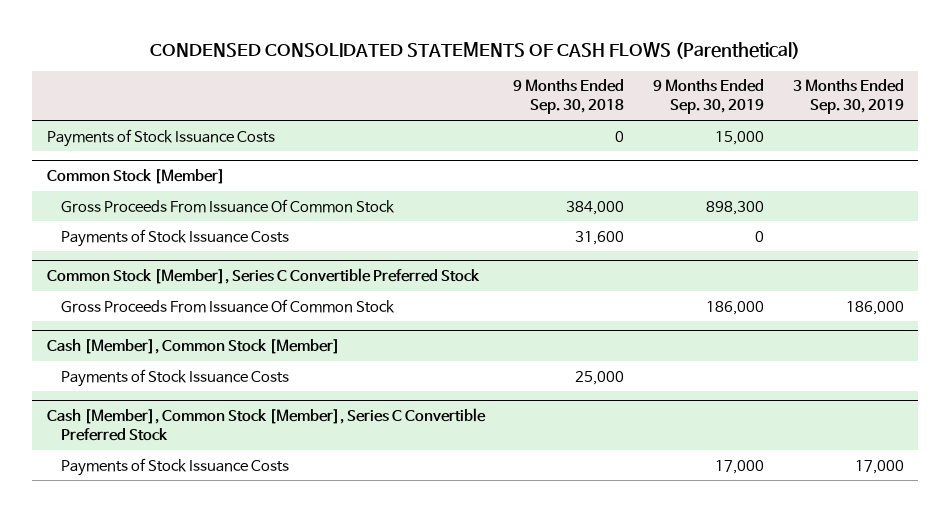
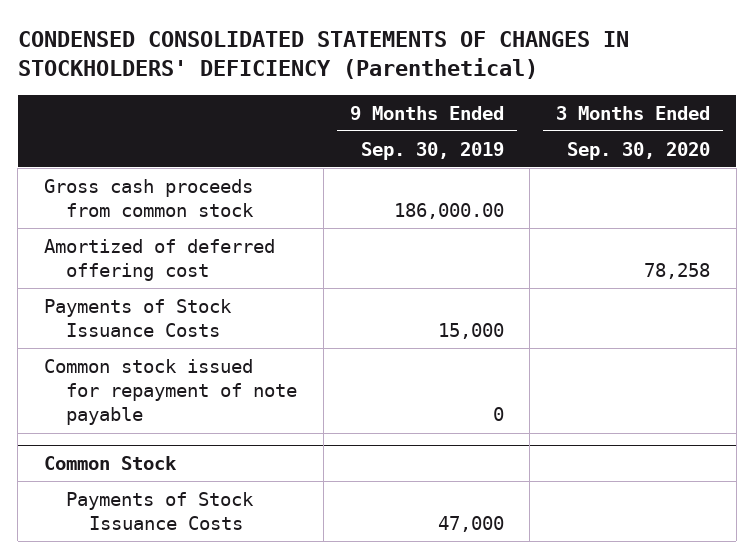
- CONDENSED CONSOLIDATED STATEMENTS OF CASH FLOWS (Parenthetical)
+ CONDENSED CONSOLIDATED STATEMENTS OF CHANGES IN STOCKHOLDERS' DEFICIENCY (Parenthetical)
- | 9 Months Ended Sep. 30, 2018 | 9 Months Ended Sep. 30, 2019 | 3 Months Ended Sep. 30, 2019
+ | 9 Months Ended Sep. 30, 2019 | 3 Months Ended Sep. 30, 2020
+ Gross cash proceeds from common stock | 186,000.00 |
+ Amortized of deferred offering cost | | 78,258
- Common Stock [Member]
- Gross Proceeds From Issuance Of Common Stock | 384,000 | 898,300 |
- Payments of Stock Issuance Costs | 31,600 | 0 |
- Common Stock [Member], Series C Convertible Preferred Stock
- Gross Proceeds From Issuance Of Common Stock | | 186,000 | 186,000
- Cash [Member], Common Stock [Member]
- Payments of Stock Issuance Costs | 25,000 | |
- Cash [Member], Common Stock [Member], Series C Convertible Preferred Stock
- Payments of Stock Issuance Costs | | 17,000 | 17,000
+ Common stock issued for repayment of note payable | 0 |
+ Common Stock
+ Payments of Stock Issuance Costs | 47,000 |

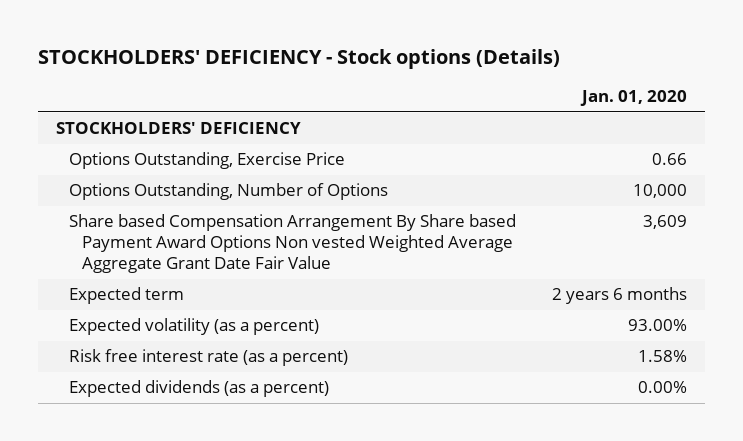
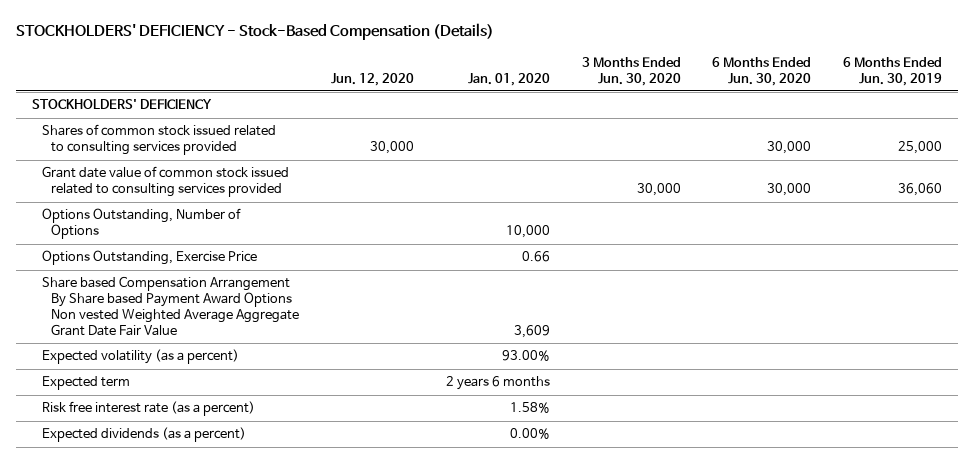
- STOCKHOLDERS' DEFICIENCY - Stock options (Details)
+ STOCKHOLDERS' DEFICIENCY - Stock-Based Compensation (Details)
- | Jan. 01, 2020
+ | Jun. 12, 2020 | Jan. 01, 2020 | 3 Months Ended Jun. 30, 2020 | 6 Months Ended Jun. 30, 2020 | 6 Months Ended Jun. 30, 2019
+ Shares of common stock issued related to consulting services provided | 30,000 | | | 30,000 | 25,000
+ Grant date value of common stock issued related to consulting services provided | | | 30,000 | 30,000 | 36,060
moved down: Options Outstanding, Exercise Price | | 0.66 | | |
moved down: Expected term | | 2 years 6 months | | |

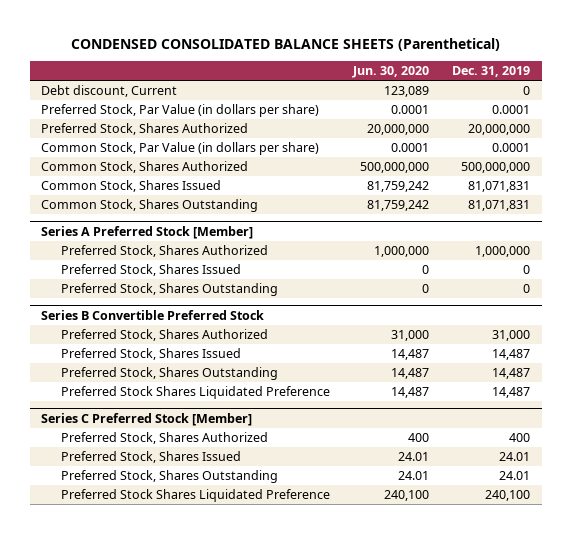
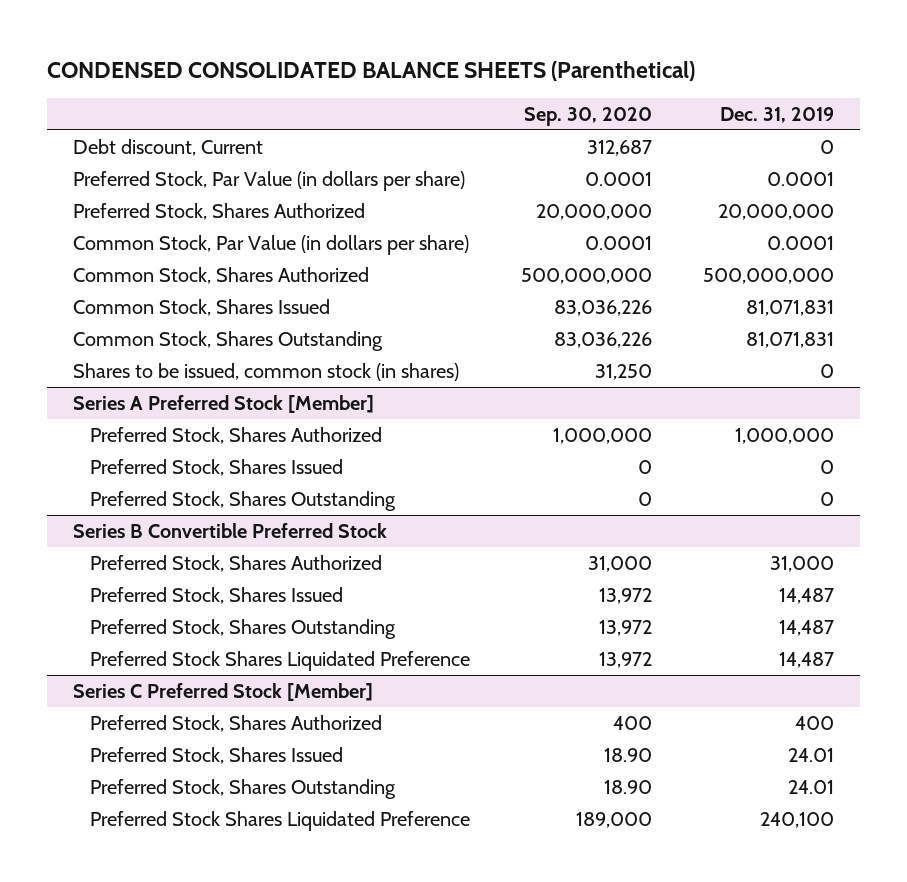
- | Jun. 30, 2020 | Dec. 31, 2019
+ | Sep. 30, 2020 | Dec. 31, 2019
+ Shares to be issued, common stock (in shares) | 31,250 | 0

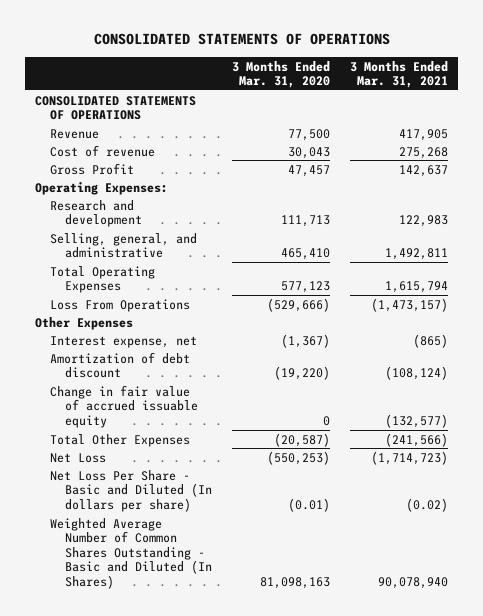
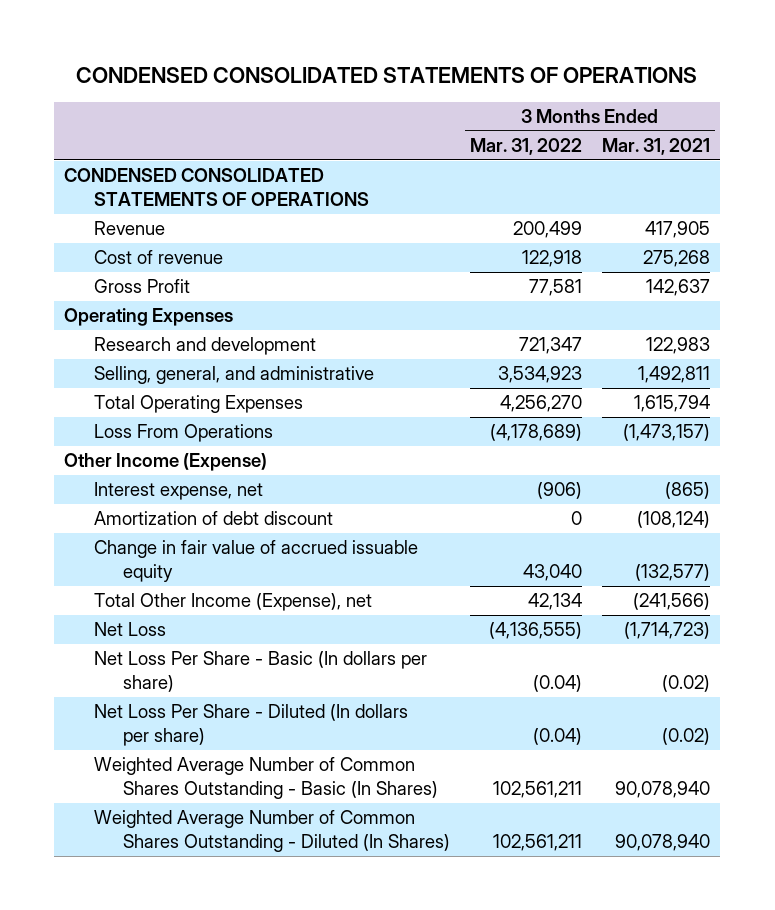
- CONSOLIDATED STATEMENTS OF OPERATIONS
+ CONDENSED CONSOLIDATED STATEMENTS OF OPERATIONS
- | 3 Months Ended Mar. 31, 2020 | 3 Months Ended Mar. 31, 2021
+ | 3 Months Ended Mar. 31, 2022 | 3 Months Ended Mar. 31, 2021
- CONSOLIDATED STATEMENTS OF OPERATIONS
+ CONDENSED CONSOLIDATED STATEMENTS OF OPERATIONS
- Operating Expenses:
+ Operating Expenses
- Other Expenses
+ Other Income (Expense)
- Total Other Expenses | (20,587) | (241,566)
+ Total Other Income (Expense), net | 42,134 | (241,566)
- Net Loss Per Share - Basic and Diluted (In dollars per share) | (0.01) | (0.02)
- Weighted Average Number of Common Shares Outstanding - Basic and Diluted (In Shares) | 81,098,163 | 90,078,940
+ Net Loss Per Share - Basic (In dollars per share) | (0.04) | (0.02)
+ Net Loss Per Share - Diluted (In dollars per share) | (0.04) | (0.02)
+ Weighted Average Number of Common Shares Outstanding - Basic (In Shares) | 102,561,211 | 90,078,940
+ Weighted Average Number of Common Shares Outstanding - Diluted (In Shares) | 102,561,211 | 90,078,940

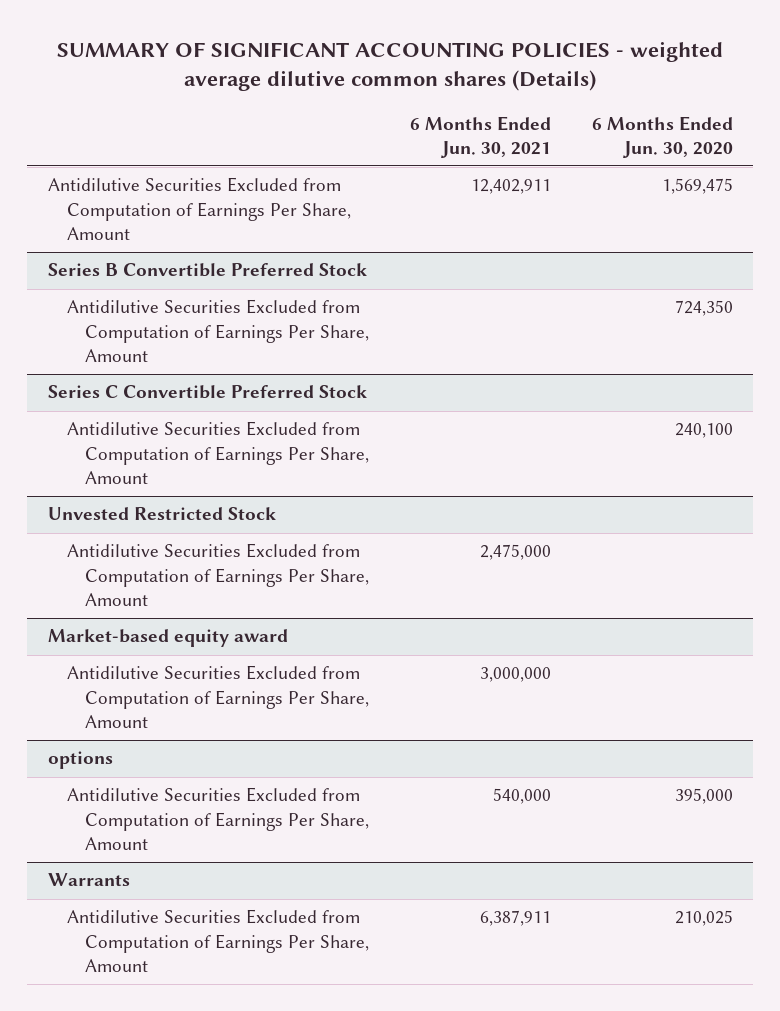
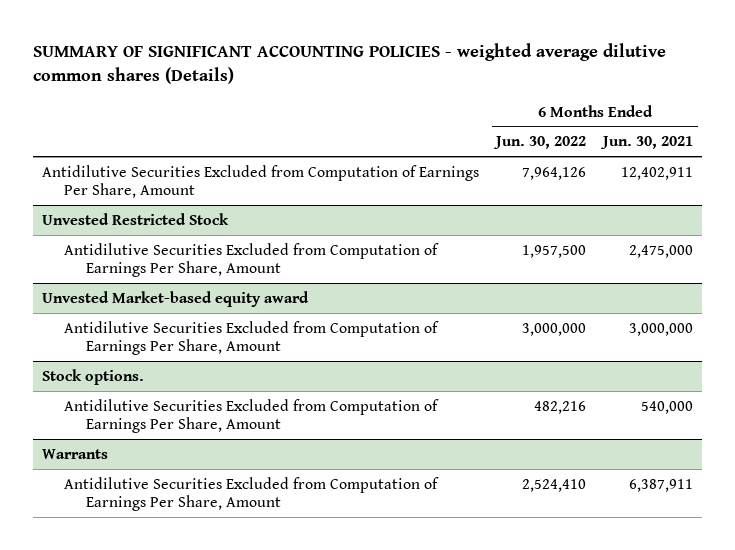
- | 6 Months Ended Jun. 30, 2021 | 6 Months Ended Jun. 30, 2020
+ | 6 Months Ended Jun. 30, 2022 | 6 Months Ended Jun. 30, 2021
- Series B Convertible Preferred Stock
- Antidilutive Securities Excluded from Computation of Earnings Per Share, Amount | | 724,350
- Series C Convertible Preferred Stock
- Antidilutive Securities Excluded from Computation of Earnings Per Share, Amount | | 240,100
- Market-based equity award
+ Unvested Market-based equity award
- options
+ Stock options.

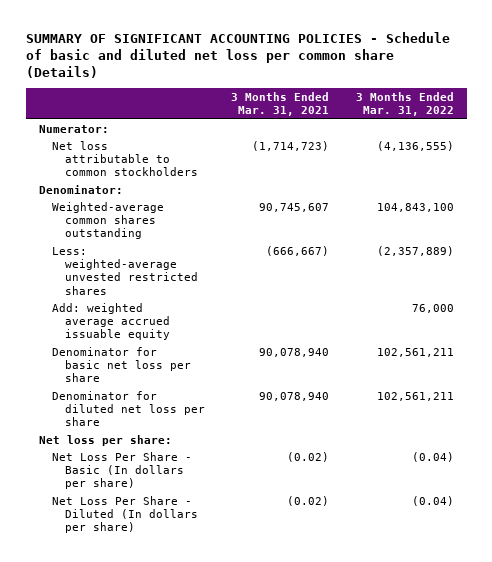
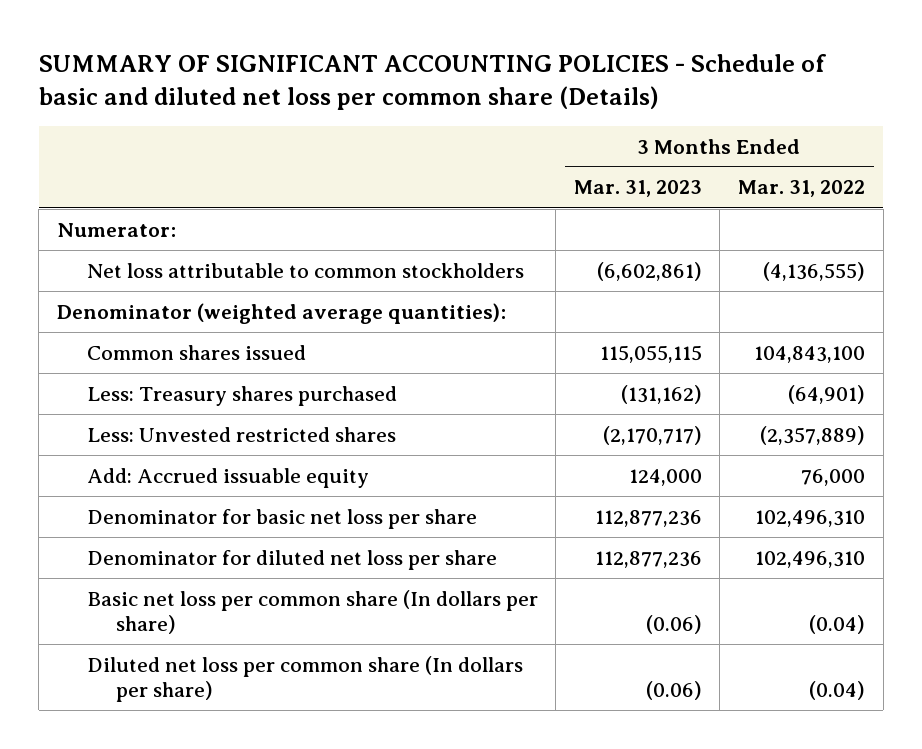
- | 3 Months Ended Mar. 31, 2021 | 3 Months Ended Mar. 31, 2022
+ | 3 Months Ended Mar. 31, 2023 | 3 Months Ended Mar. 31, 2022
- Denominator:
- Weighted-average common shares outstanding | 90,745,607 | 104,843,100
- Less: weighted-average unvested restricted shares | (666,667) | (2,357,889)
- Add: weighted average accrued issuable equity | | 76,000
- Denominator for basic net loss per share | 90,078,940 | 102,561,211
- Denominator for diluted net loss per share | 90,078,940 | 102,561,211
- Net loss per share:
- Net Loss Per Share - Basic (In dollars per share) | (0.02) | (0.04)
- Net Loss Per Share - Diluted (In dollars per share) | (0.02) | (0.04)
+ Denominator (weighted average quantities):
+ Common shares issued | 115,055,115 | 104,843,100
+ Less: Treasury shares purchased | (131,162) | (64,901)
+ Less: Unvested restricted shares | (2,170,717) | (2,357,889)
+ Add: Accrued issuable equity | 124,000 | 76,000
+ Denominator for basic net loss per share | 112,877,236 | 102,496,310
+ Denominator for diluted net loss per share | 112,877,236 | 102,496,310
+ Basic net loss per common share (In dollars per share) | (0.06) | (0.04)
+ Diluted net loss per common share (In dollars per share) | (0.06) | (0.04)

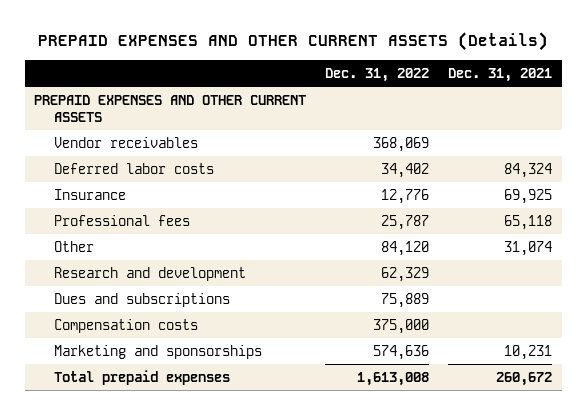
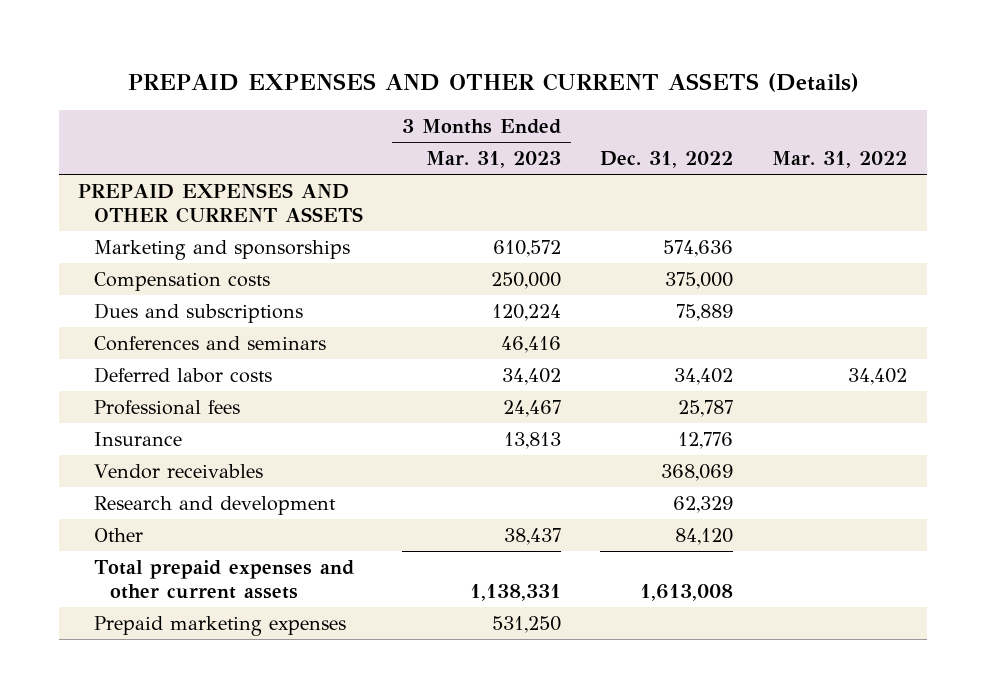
- | Dec. 31, 2022 | Dec. 31, 2021
+ | 3 Months Ended Mar. 31, 2023 | Dec. 31, 2022 | Mar. 31, 2022
moved up: Marketing and sponsorships | 610,572 | 574,636 |
moved up: Compensation costs | 250,000 | 375,000 |
moved up: Dues and subscriptions | 120,224 | 75,889 |
+ Conferences and seminars | 46,416 | |
moved down: Insurance | 13,813 | 12,776 |
moved down: Vendor receivables | | 368,069 |
- Total prepaid expenses | 1,613,008 | 260,672
moved down: Other | 38,437 | 84,120 |
+ Total prepaid expenses and other current assets | 1,138,331 | 1,613,008 |
+ Prepaid marketing expenses | 531,250 | |

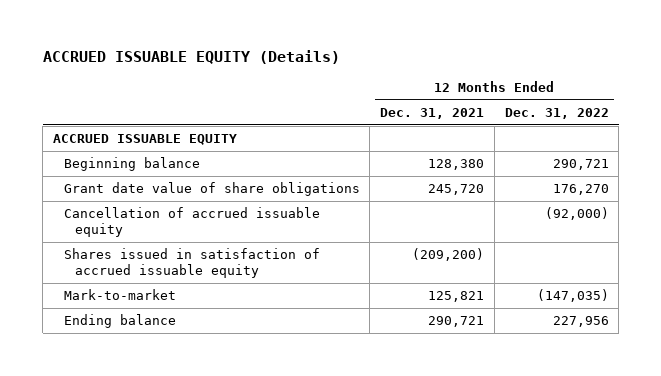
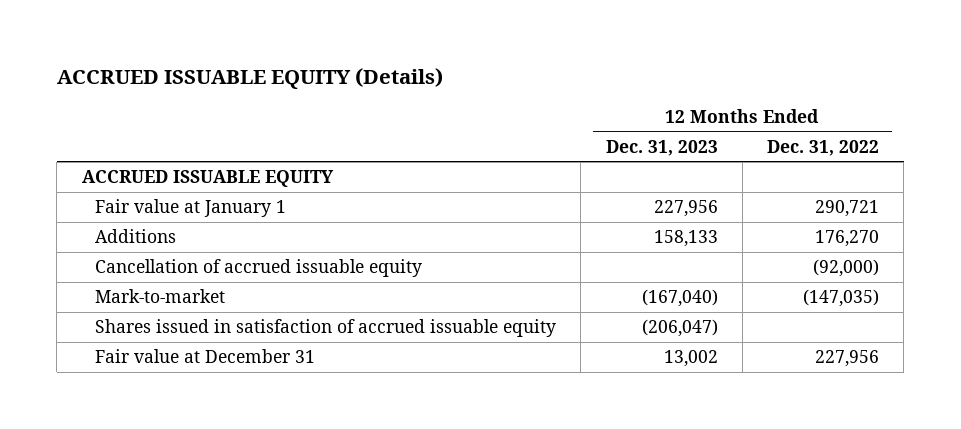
- | 12 Months Ended Dec. 31, 2021 | 12 Months Ended Dec. 31, 2022
+ | 12 Months Ended Dec. 31, 2023 | 12 Months Ended Dec. 31, 2022
- Beginning balance | 128,380 | 290,721
- Grant date value of share obligations | 245,720 | 176,270
+ Fair value at January 1 | 227,956 | 290,721
+ Additions | 158,133 | 176,270
- Ending balance | 290,721 | 227,956
moved down: Shares issued in satisfaction of accrued issuable equity | (206,047) |
+ Fair value at December 31 | 13,002 | 227,956

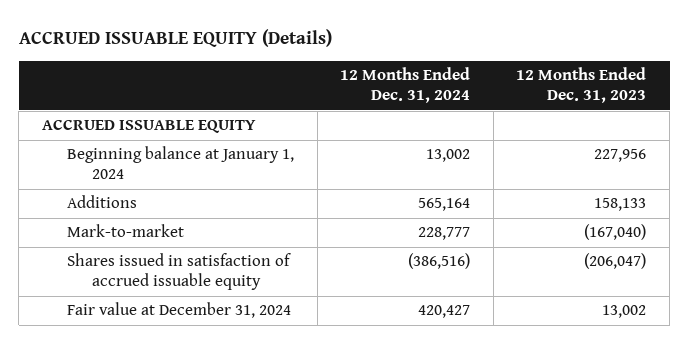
- | 12 Months Ended Dec. 31, 2023 | 12 Months Ended Dec. 31, 2022
+ | 12 Months Ended Dec. 31, 2024 | 12 Months Ended Dec. 31, 2023
- Fair value at January 1 | 227,956 | 290,721
+ Beginning balance at January 1, 2024 | 13,002 | 227,956
- Cancellation of accrued issuable equity | | (92,000)
- Fair value at December 31 | 13,002 | 227,956
+ Fair value at December 31, 2024 | 420,427 | 13,002

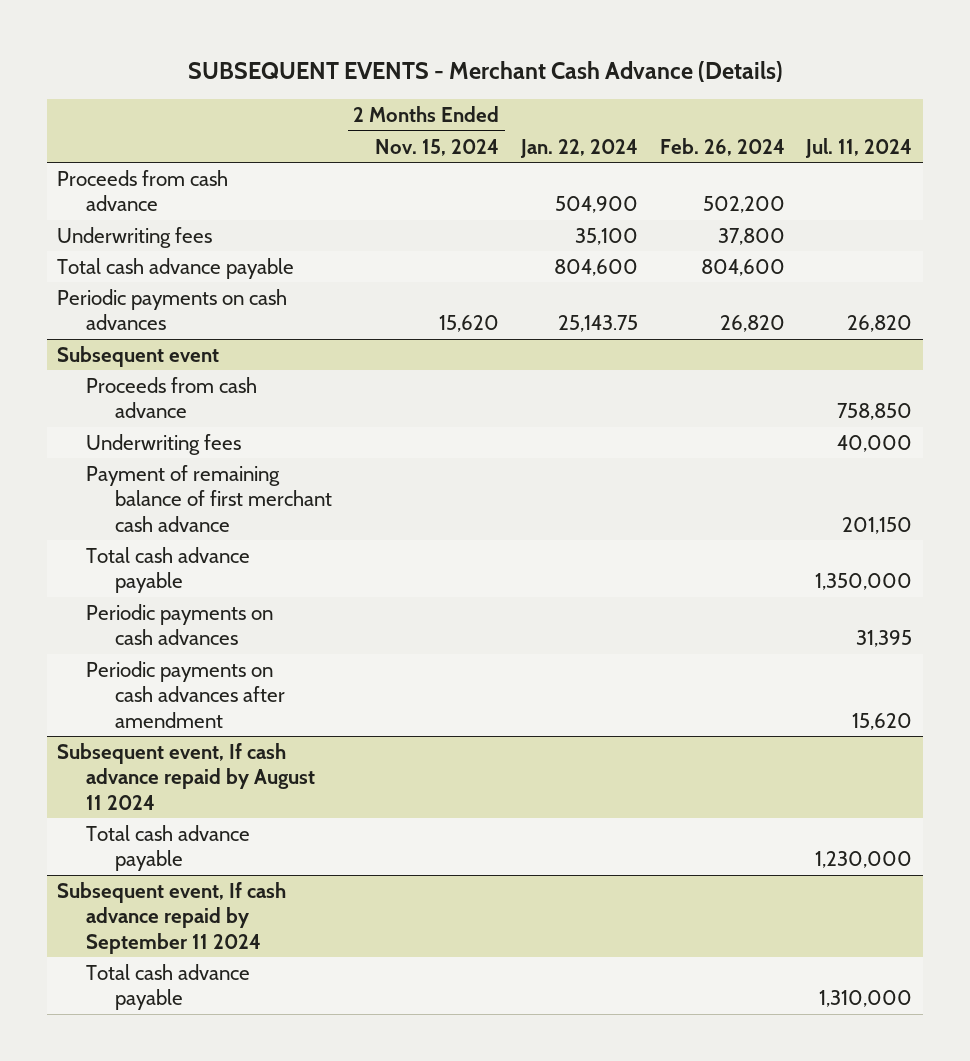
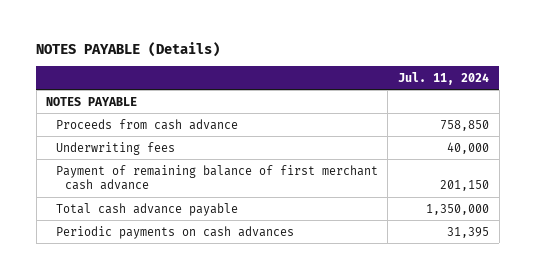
- SUBSEQUENT EVENTS - Merchant Cash Advance (Details)
+ NOTES PAYABLE (Details)
- | 2 Months Ended Nov. 15, 2024 | Jan. 22, 2024 | Feb. 26, 2024 | Jul. 11, 2024
+ | Jul. 11, 2024
- Proceeds from cash advance | | 504,900 | 502,200 |
- Underwriting fees | | 35,100 | 37,800 |
- Total cash advance payable | | 804,600 | 804,600 |
- Periodic payments on cash advances | 15,620 | 25,143.75 | 26,820 | 26,820
- Subsequent event
+ NOTES PAYABLE
- Periodic payments on cash advances after amendment | | | | 15,620
- Subsequent event, If cash advance repaid by August 11 2024
- Total cash advance payable | | | | 1,230,000
- Subsequent event, If cash advance repaid by September 11 2024
- Total cash advance payable | | | | 1,310,000

